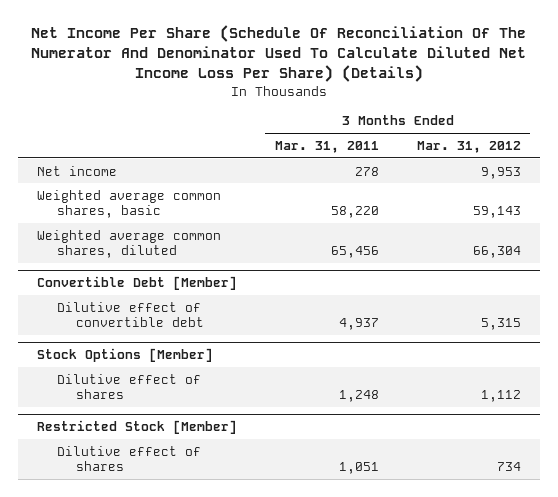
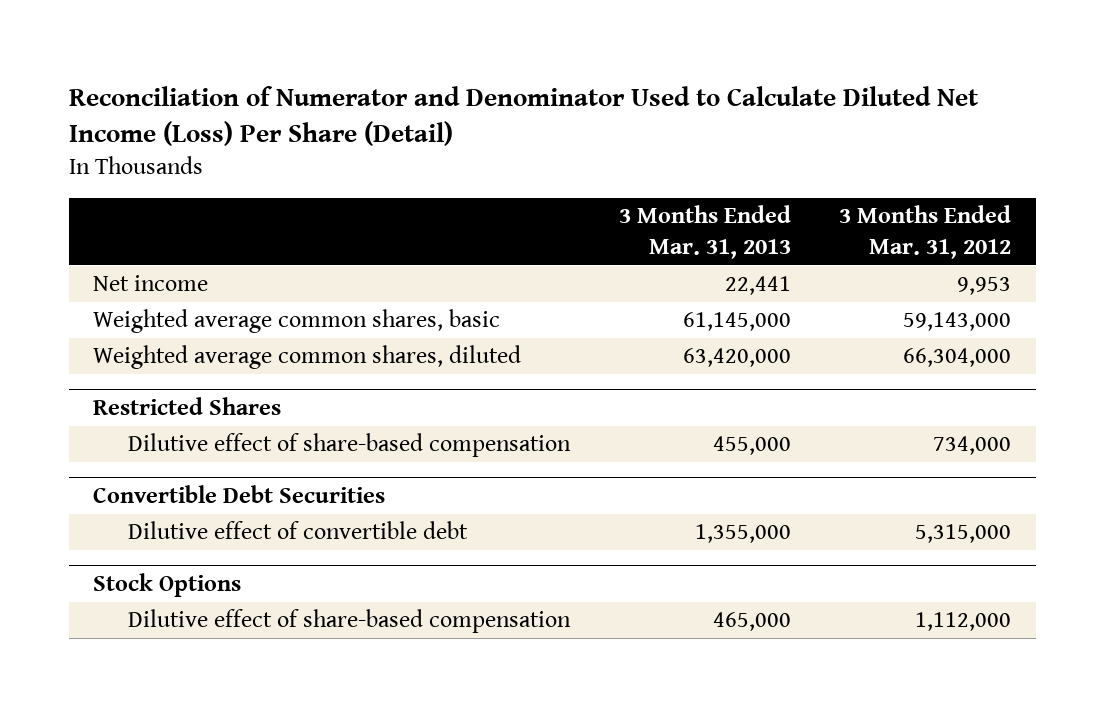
- Net Income Per Share (Schedule Of Reconciliation Of The Numerator And Denominator Used To Calculate Diluted Net Income Loss Per Share) (Details)
+ Reconciliation of Numerator and Denominator Used to Calculate Diluted Net Income (Loss) Per Share (Detail)
- | 3 Months Ended Mar. 31, 2011 | 3 Months Ended Mar. 31, 2012
+ | 3 Months Ended Mar. 31, 2013 | 3 Months Ended Mar. 31, 2012
- Weighted average common shares, basic | 58,220 | 59,143
- Weighted average common shares, diluted | 65,456 | 66,304
- Convertible Debt [Member]
- Dilutive effect of convertible debt | 4,937 | 5,315
- Stock Options [Member]
- Dilutive effect of shares | 1,248 | 1,112
- Restricted Stock [Member]
- Dilutive effect of shares | 1,051 | 734
+ Weighted average common shares, basic | 61,145,000 | 59,143,000
+ Weighted average common shares, diluted | 63,420,000 | 66,304,000
+ Restricted Shares
+ Dilutive effect of share-based compensation | 455,000 | 734,000
+ Convertible Debt Securities
+ Dilutive effect of convertible debt | 1,355,000 | 5,315,000
+ Stock Options
+ Dilutive effect of share-based compensation | 465,000 | 1,112,000

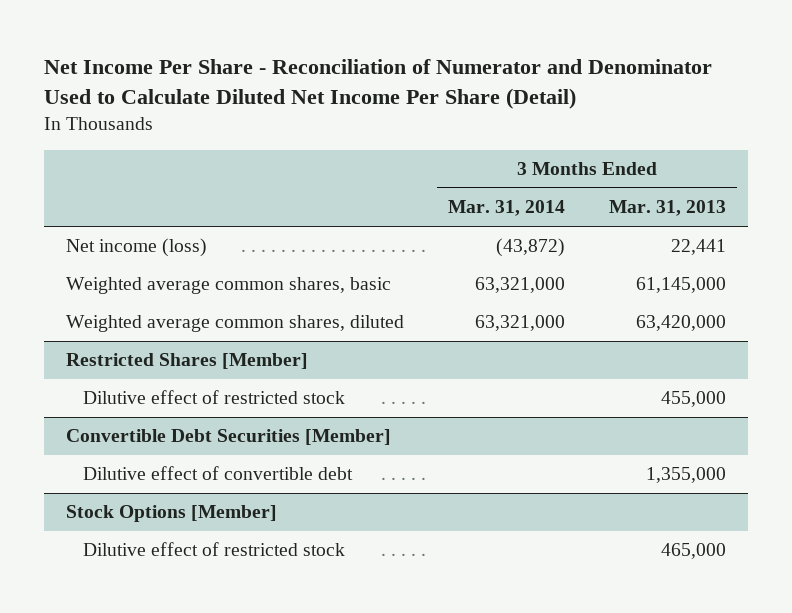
- Reconciliation of Numerator and Denominator Used to Calculate Diluted Net Income (Loss) Per Share (Detail)
+ Net Income Per Share - Reconciliation of Numerator and Denominator Used to Calculate Diluted Net Income Per Share (Detail)
- | 3 Months Ended Mar. 31, 2013 | 3 Months Ended Mar. 31, 2012
+ | 3 Months Ended Mar. 31, 2014 | 3 Months Ended Mar. 31, 2013
- Net income | 22,441 | 9,953
+ Net income (loss) | (43,872) | 22,441
- Restricted Shares
- Dilutive effect of share-based compensation | 455,000 | 734,000
- Convertible Debt Securities
+ Restricted Shares [Member]
+ Dilutive effect of restricted stock | | 455,000
+ Convertible Debt Securities [Member]
- Stock Options
- Dilutive effect of share-based compensation | 465,000 | 1,112,000
+ Stock Options [Member]
+ Dilutive effect of restricted stock | | 465,000

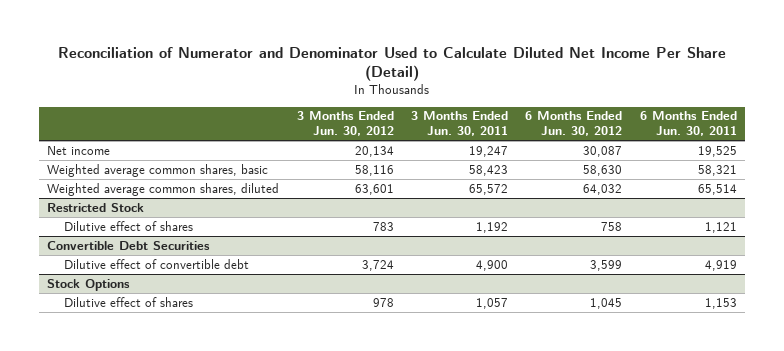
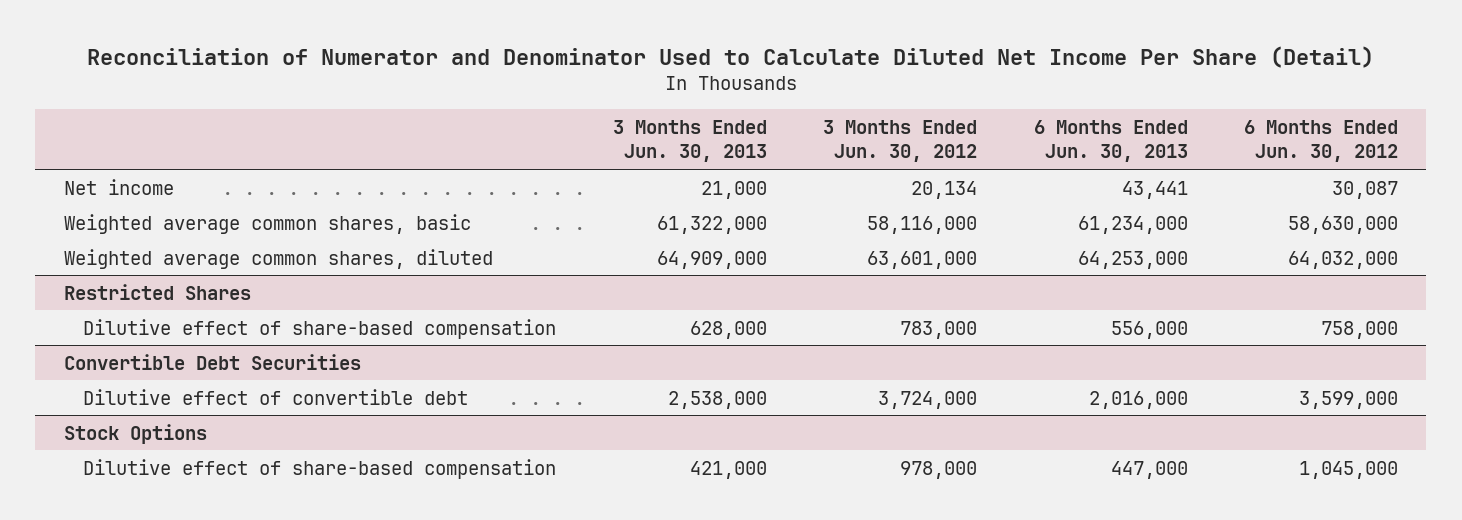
- | 3 Months Ended Jun. 30, 2012 | 3 Months Ended Jun. 30, 2011 | 6 Months Ended Jun. 30, 2012 | 6 Months Ended Jun. 30, 2011
+ | 3 Months Ended Jun. 30, 2013 | 3 Months Ended Jun. 30, 2012 | 6 Months Ended Jun. 30, 2013 | 6 Months Ended Jun. 30, 2012
- Weighted average common shares, basic | 58,116 | 58,423 | 58,630 | 58,321
- Weighted average common shares, diluted | 63,601 | 65,572 | 64,032 | 65,514
- Restricted Stock
- Dilutive effect of shares | 783 | 1,192 | 758 | 1,121
+ Weighted average common shares, basic | 61,322,000 | 58,116,000 | 61,234,000 | 58,630,000
+ Weighted average common shares, diluted | 64,909,000 | 63,601,000 | 64,253,000 | 64,032,000
+ Restricted Shares
+ Dilutive effect of share-based compensation | 628,000 | 783,000 | 556,000 | 758,000
@ Convertible Debt Securities
- Dilutive effect of convertible debt | 3,724 | 4,900 | 3,599 | 4,919
+ Dilutive effect of convertible debt | 2,538,000 | 3,724,000 | 2,016,000 | 3,599,000
@ Stock Options
- Dilutive effect of shares | 978 | 1,057 | 1,045 | 1,153
+ Dilutive effect of share-based compensation | 421,000 | 978,000 | 447,000 | 1,045,000

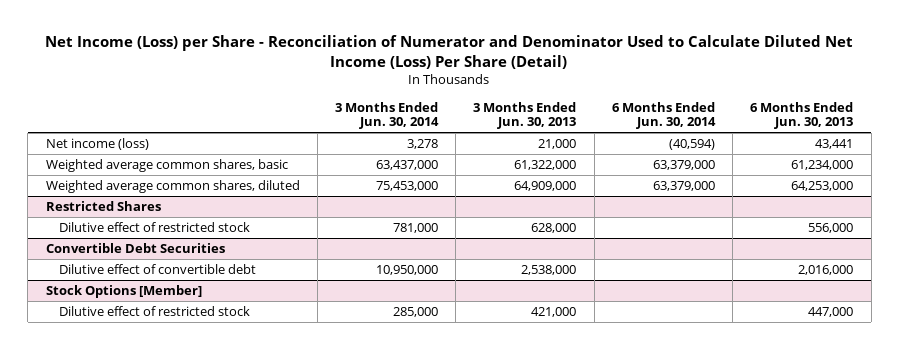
- Reconciliation of Numerator and Denominator Used to Calculate Diluted Net Income Per Share (Detail)
+ Net Income (Loss) per Share - Reconciliation of Numerator and Denominator Used to Calculate Diluted Net Income (Loss) Per Share (Detail)
- | 3 Months Ended Jun. 30, 2013 | 3 Months Ended Jun. 30, 2012 | 6 Months Ended Jun. 30, 2013 | 6 Months Ended Jun. 30, 2012
+ | 3 Months Ended Jun. 30, 2014 | 3 Months Ended Jun. 30, 2013 | 6 Months Ended Jun. 30, 2014 | 6 Months Ended Jun. 30, 2013
- Net income | 21,000 | 20,134 | 43,441 | 30,087
+ Net income (loss) | 3,278 | 21,000 | (40,594) | 43,441
@ Restricted Shares
- Dilutive effect of share-based compensation | 628,000 | 783,000 | 556,000 | 758,000
+ Dilutive effect of restricted stock | 781,000 | 628,000 | | 556,000
- Stock Options
- Dilutive effect of share-based compensation | 421,000 | 978,000 | 447,000 | 1,045,000
+ Stock Options [Member]
+ Dilutive effect of restricted stock | 285,000 | 421,000 | | 447,000

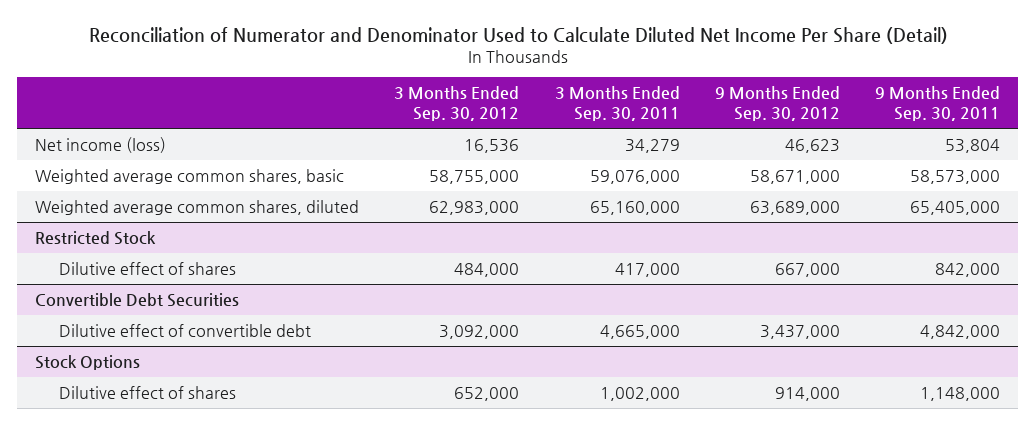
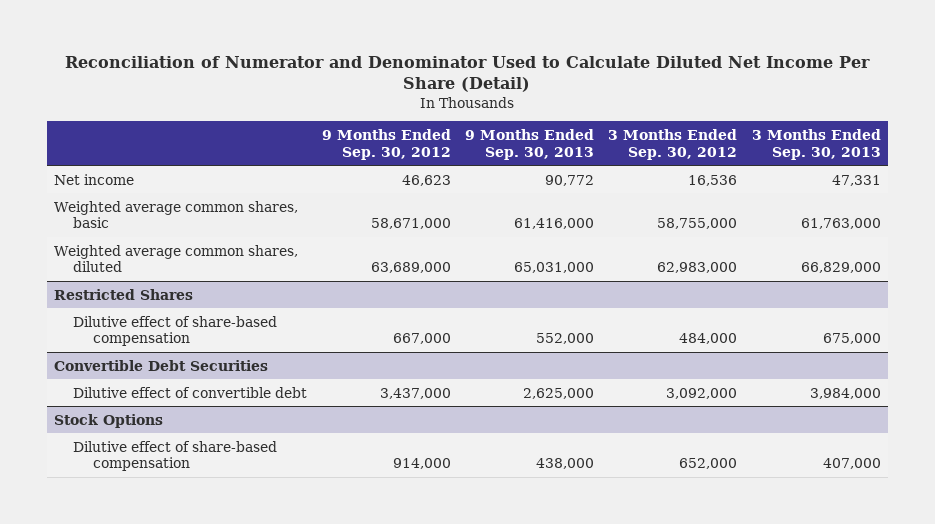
- | 3 Months Ended Sep. 30, 2012 | 3 Months Ended Sep. 30, 2011 | 9 Months Ended Sep. 30, 2012 | 9 Months Ended Sep. 30, 2011
+ | 9 Months Ended Sep. 30, 2012 | 9 Months Ended Sep. 30, 2013 | 3 Months Ended Sep. 30, 2012 | 3 Months Ended Sep. 30, 2013
- Net income (loss) | 16,536 | 34,279 | 46,623 | 53,804
+ Net income | 46,623 | 90,772 | 16,536 | 47,331
- Restricted Stock
- Dilutive effect of shares | 484,000 | 417,000 | 667,000 | 842,000
+ Restricted Shares
+ Dilutive effect of share-based compensation | 667,000 | 552,000 | 484,000 | 675,000
@ Stock Options
- Dilutive effect of shares | 652,000 | 1,002,000 | 914,000 | 1,148,000
+ Dilutive effect of share-based compensation | 914,000 | 438,000 | 652,000 | 407,000

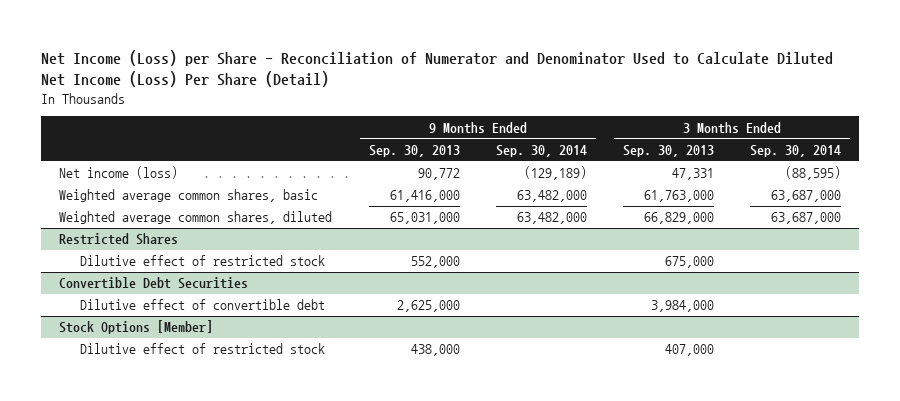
- Reconciliation of Numerator and Denominator Used to Calculate Diluted Net Income Per Share (Detail)
+ Net Income (Loss) per Share - Reconciliation of Numerator and Denominator Used to Calculate Diluted Net Income (Loss) Per Share (Detail)
- | 9 Months Ended Sep. 30, 2012 | 9 Months Ended Sep. 30, 2013 | 3 Months Ended Sep. 30, 2012 | 3 Months Ended Sep. 30, 2013
+ | 9 Months Ended Sep. 30, 2013 | 9 Months Ended Sep. 30, 2014 | 3 Months Ended Sep. 30, 2013 | 3 Months Ended Sep. 30, 2014
- Net income | 46,623 | 90,772 | 16,536 | 47,331
+ Net income (loss) | 90,772 | (129,189) | 47,331 | (88,595)
@ Restricted Shares
- Dilutive effect of share-based compensation | 667,000 | 552,000 | 484,000 | 675,000
+ Dilutive effect of restricted stock | 552,000 | | 675,000 |
- Stock Options
- Dilutive effect of share-based compensation | 914,000 | 438,000 | 652,000 | 407,000
+ Stock Options [Member]
+ Dilutive effect of restricted stock | 438,000 | | 407,000 |

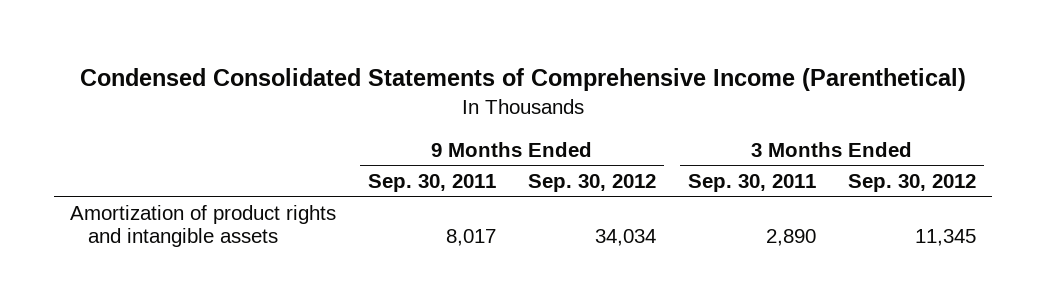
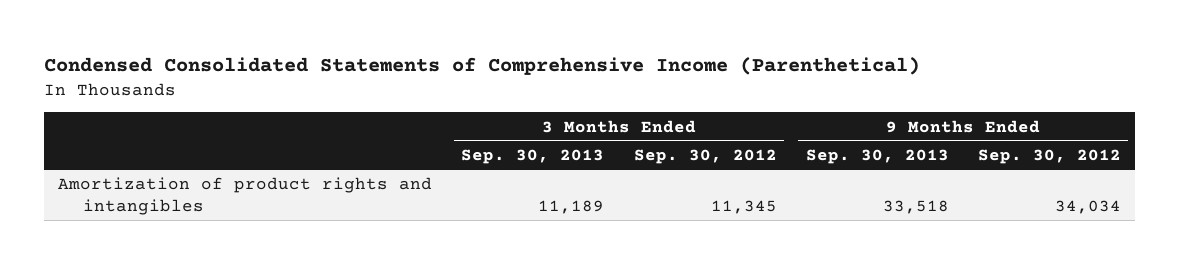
- | 9 Months Ended Sep. 30, 2011 | 9 Months Ended Sep. 30, 2012 | 3 Months Ended Sep. 30, 2011 | 3 Months Ended Sep. 30, 2012
+ | 3 Months Ended Sep. 30, 2013 | 3 Months Ended Sep. 30, 2012 | 9 Months Ended Sep. 30, 2013 | 9 Months Ended Sep. 30, 2012
- Amortization of product rights and intangible assets | 8,017 | 34,034 | 2,890 | 11,345
+ Amortization of product rights and intangibles | 11,189 | 11,345 | 33,518 | 34,034

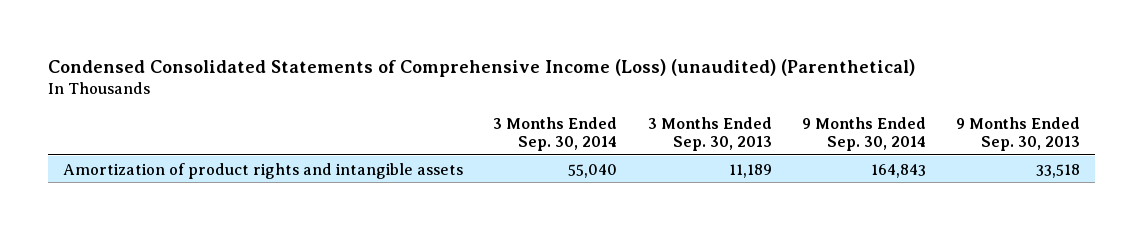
- Condensed Consolidated Statements of Comprehensive Income (Parenthetical)
+ Condensed Consolidated Statements of Comprehensive Income (Loss) (unaudited) (Parenthetical)
- | 3 Months Ended Sep. 30, 2013 | 3 Months Ended Sep. 30, 2012 | 9 Months Ended Sep. 30, 2013 | 9 Months Ended Sep. 30, 2012
+ | 3 Months Ended Sep. 30, 2014 | 3 Months Ended Sep. 30, 2013 | 9 Months Ended Sep. 30, 2014 | 9 Months Ended Sep. 30, 2013
- Amortization of product rights and intangibles | 11,189 | 11,345 | 33,518 | 34,034
+ Amortization of product rights and intangible assets | 55,040 | 11,189 | 164,843 | 33,518

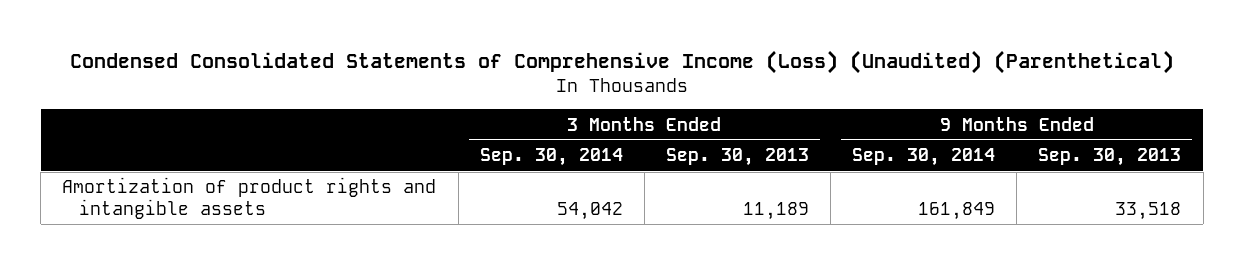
- Condensed Consolidated Statements of Comprehensive Income (Loss) (unaudited) (Parenthetical)
+ Condensed Consolidated Statements of Comprehensive Income (Loss) (Unaudited) (Parenthetical)
- Amortization of product rights and intangible assets | 55,040 | 11,189 | 164,843 | 33,518
+ Amortization of product rights and intangible assets | 54,042 | 11,189 | 161,849 | 33,518

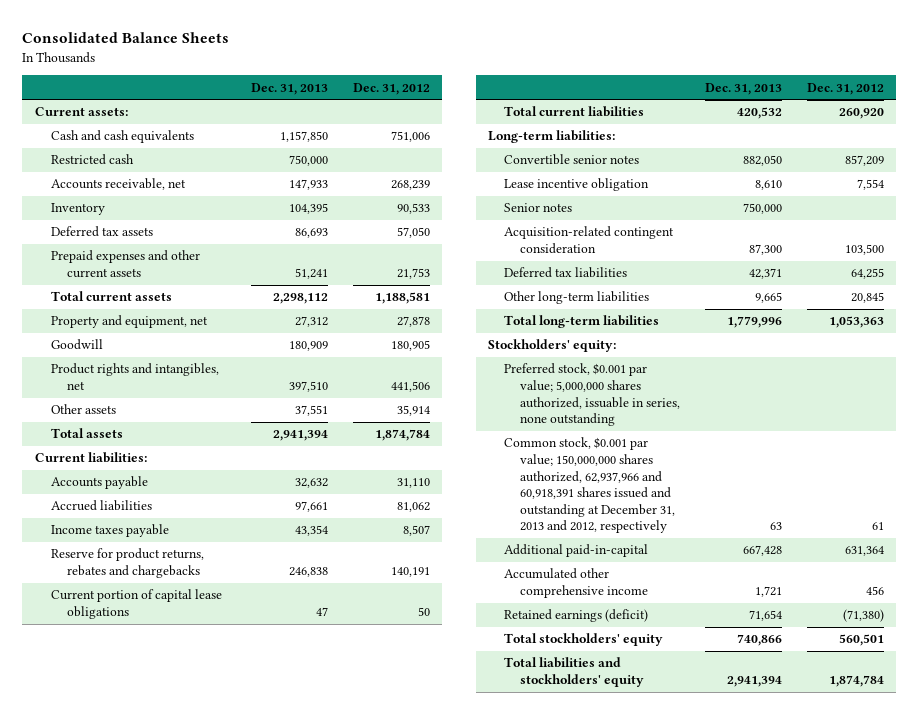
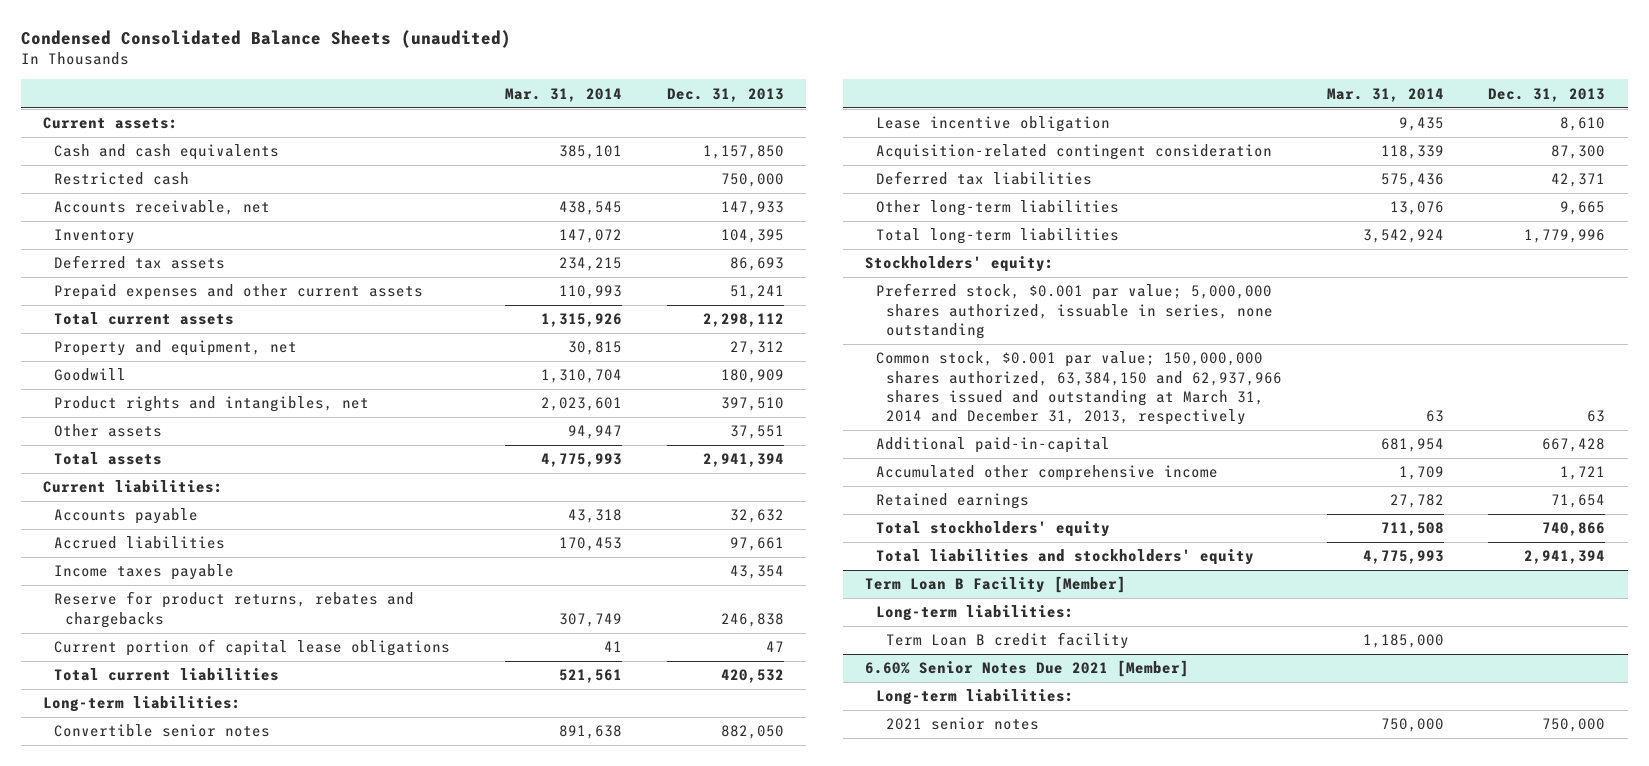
- Consolidated Balance Sheets
+ Condensed Consolidated Balance Sheets (unaudited)
- | Dec. 31, 2013 | Dec. 31, 2012
+ | Mar. 31, 2014 | Dec. 31, 2013
- Senior notes | 750,000 |
- Common stock, $0.001 par value; 150,000,000 shares authorized, 62,937,966 and 60,918,391 shares issued and outstanding at December 31, 2013 and 2012, respectively | 63 | 61
+ Common stock, $0.001 par value; 150,000,000 shares authorized, 63,384,150 and 62,937,966 shares issued and outstanding at March 31, 2014 and December 31, 2013, respectively | 63 | 63
- Retained earnings (deficit) | 71,654 | (71,380)
+ Retained earnings | 27,782 | 71,654
+ Term Loan B Facility [Member]
+ Long-term liabilities:
+ Term Loan B credit facility | 1,185,000 |
+ 6.60% Senior Notes Due 2021 [Member]
+ Long-term liabilities:
+ 2021 senior notes | 750,000 | 750,000

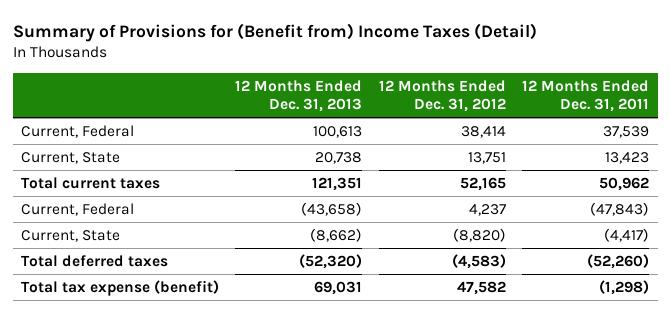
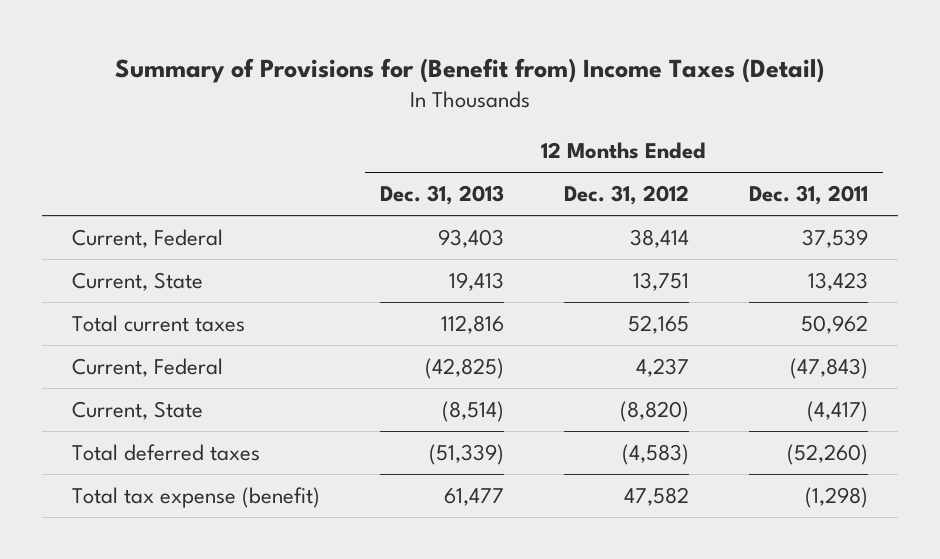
- Current, Federal | 100,613 | 38,414 | 37,539
- Current, State | 20,738 | 13,751 | 13,423
- Total current taxes | 121,351 | 52,165 | 50,962
- Current, Federal | (43,658) | 4,237 | (47,843)
- Current, State | (8,662) | (8,820) | (4,417)
- Total deferred taxes | (52,320) | (4,583) | (52,260)
- Total tax expense (benefit) | 69,031 | 47,582 | (1,298)
+ Current, Federal | 93,403 | 38,414 | 37,539
+ Current, State | 19,413 | 13,751 | 13,423
+ Total current taxes | 112,816 | 52,165 | 50,962
+ Current, Federal | (42,825) | 4,237 | (47,843)
+ Current, State | (8,514) | (8,820) | (4,417)
+ Total deferred taxes | (51,339) | (4,583) | (52,260)
+ Total tax expense (benefit) | 61,477 | 47,582 | (1,298)

